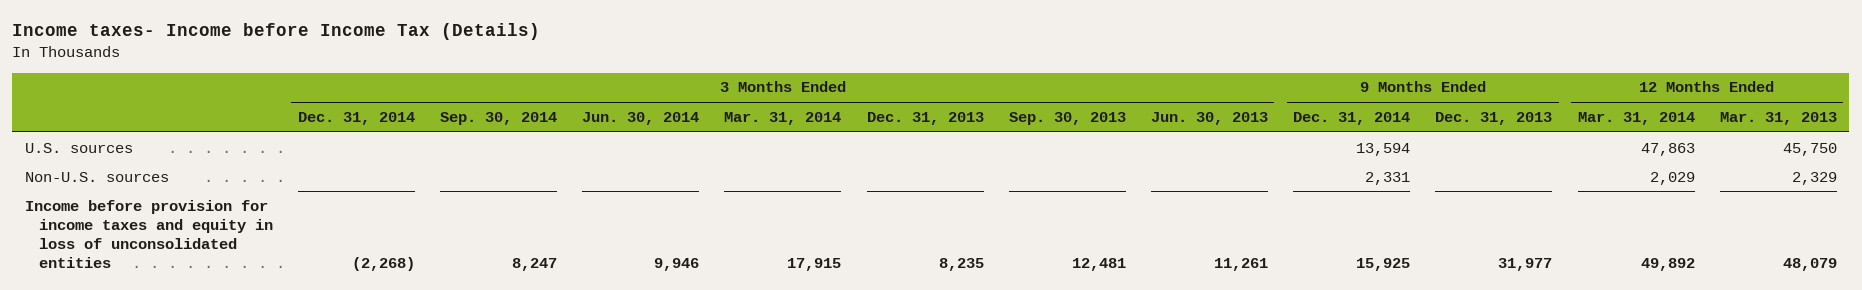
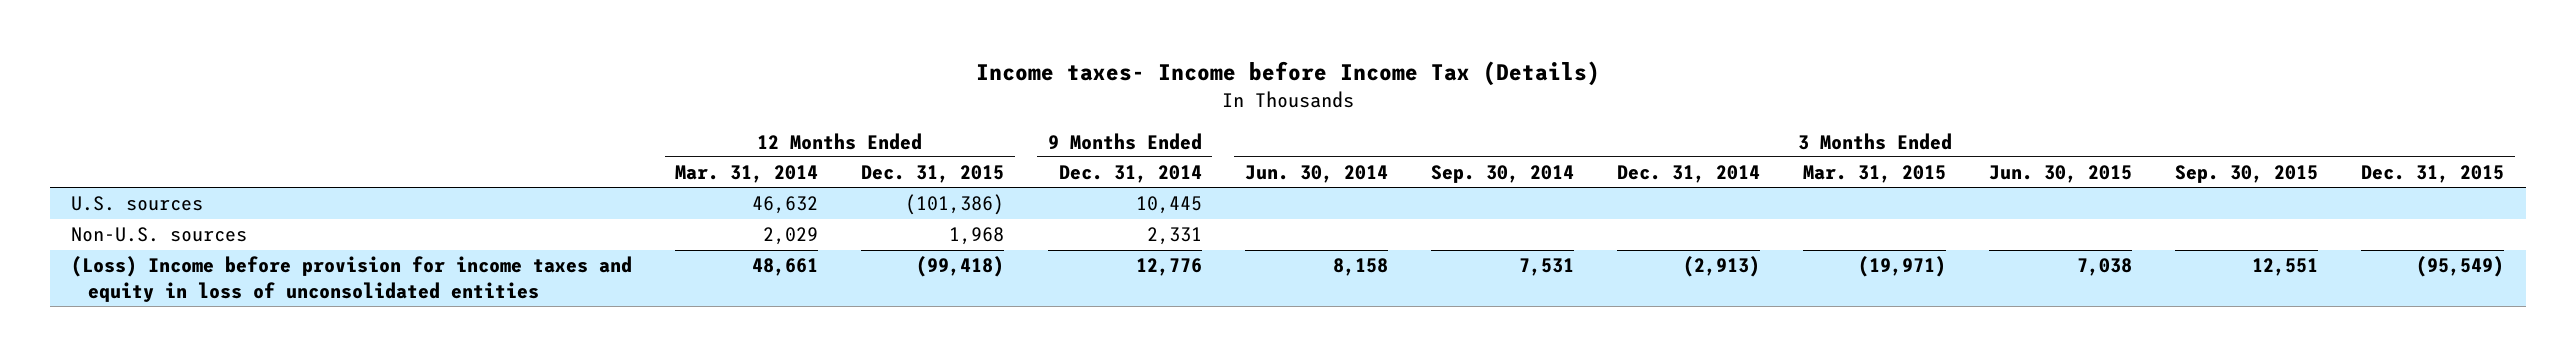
- | 3 Months Ended Dec. 31, 2014 | 3 Months Ended Sep. 30, 2014 | 3 Months Ended Jun. 30, 2014 | 3 Months Ended Mar. 31, 2014 | 3 Months Ended Dec. 31, 2013 | 3 Months Ended Sep. 30, 2013 | 3 Months Ended Jun. 30, 2013 | 9 Months Ended Dec. 31, 2014 | 9 Months Ended Dec. 31, 2013 | 12 Months Ended Mar. 31, 2014 | 12 Months Ended Mar. 31, 2013
+ | 12 Months Ended Mar. 31, 2014 | 12 Months Ended Dec. 31, 2015 | 9 Months Ended Dec. 31, 2014 | 3 Months Ended Jun. 30, 2014 | 3 Months Ended Sep. 30, 2014 | 3 Months Ended Dec. 31, 2014 | 3 Months Ended Mar. 31, 2015 | 3 Months Ended Jun. 30, 2015 | 3 Months Ended Sep. 30, 2015 | 3 Months Ended Dec. 31, 2015
- U.S. sources | | | | | | | | 13,594 | | 47,863 | 45,750
+ U.S. sources | 46,632 | (101,386) | 10,445 | | | | | | |
- Income before provision for income taxes and equity in loss of unconsolidated entities | (2,268) | 8,247 | 9,946 | 17,915 | 8,235 | 12,481 | 11,261 | 15,925 | 31,977 | 49,892 | 48,079
+ (Loss) Income before provision for income taxes and equity in loss of unconsolidated entities | 48,661 | (99,418) | 12,776 | 8,158 | 7,531 | (2,913) | (19,971) | 7,038 | 12,551 | (95,549)

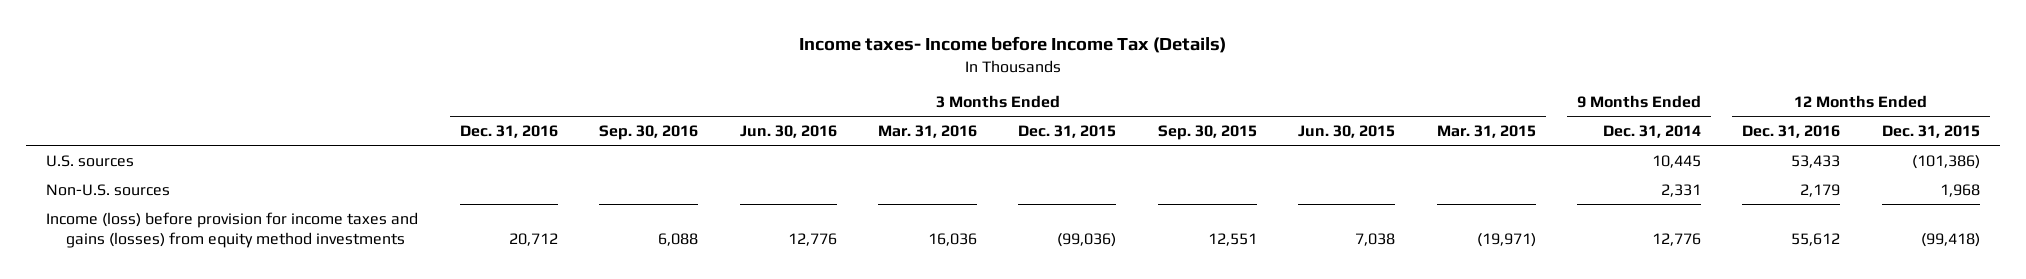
- | 12 Months Ended Mar. 31, 2014 | 12 Months Ended Dec. 31, 2015 | 9 Months Ended Dec. 31, 2014 | 3 Months Ended Jun. 30, 2014 | 3 Months Ended Sep. 30, 2014 | 3 Months Ended Dec. 31, 2014 | 3 Months Ended Mar. 31, 2015 | 3 Months Ended Jun. 30, 2015 | 3 Months Ended Sep. 30, 2015 | 3 Months Ended Dec. 31, 2015
+ | 3 Months Ended Dec. 31, 2016 | 3 Months Ended Sep. 30, 2016 | 3 Months Ended Jun. 30, 2016 | 3 Months Ended Mar. 31, 2016 | 3 Months Ended Dec. 31, 2015 | 3 Months Ended Sep. 30, 2015 | 3 Months Ended Jun. 30, 2015 | 3 Months Ended Mar. 31, 2015 | 9 Months Ended Dec. 31, 2014 | 12 Months Ended Dec. 31, 2016 | 12 Months Ended Dec. 31, 2015
- (Loss) Income before provision for income taxes and equity in loss of unconsolidated entities | 48,661 | (99,418) | 12,776 | 8,158 | 7,531 | (2,913) | (19,971) | 7,038 | 12,551 | (95,549)
+ Income (loss) before provision for income taxes and gains (losses) from equity method investments | 20,712 | 6,088 | 12,776 | 16,036 | (99,036) | 12,551 | 7,038 | (19,971) | 12,776 | 55,612 | (99,418)

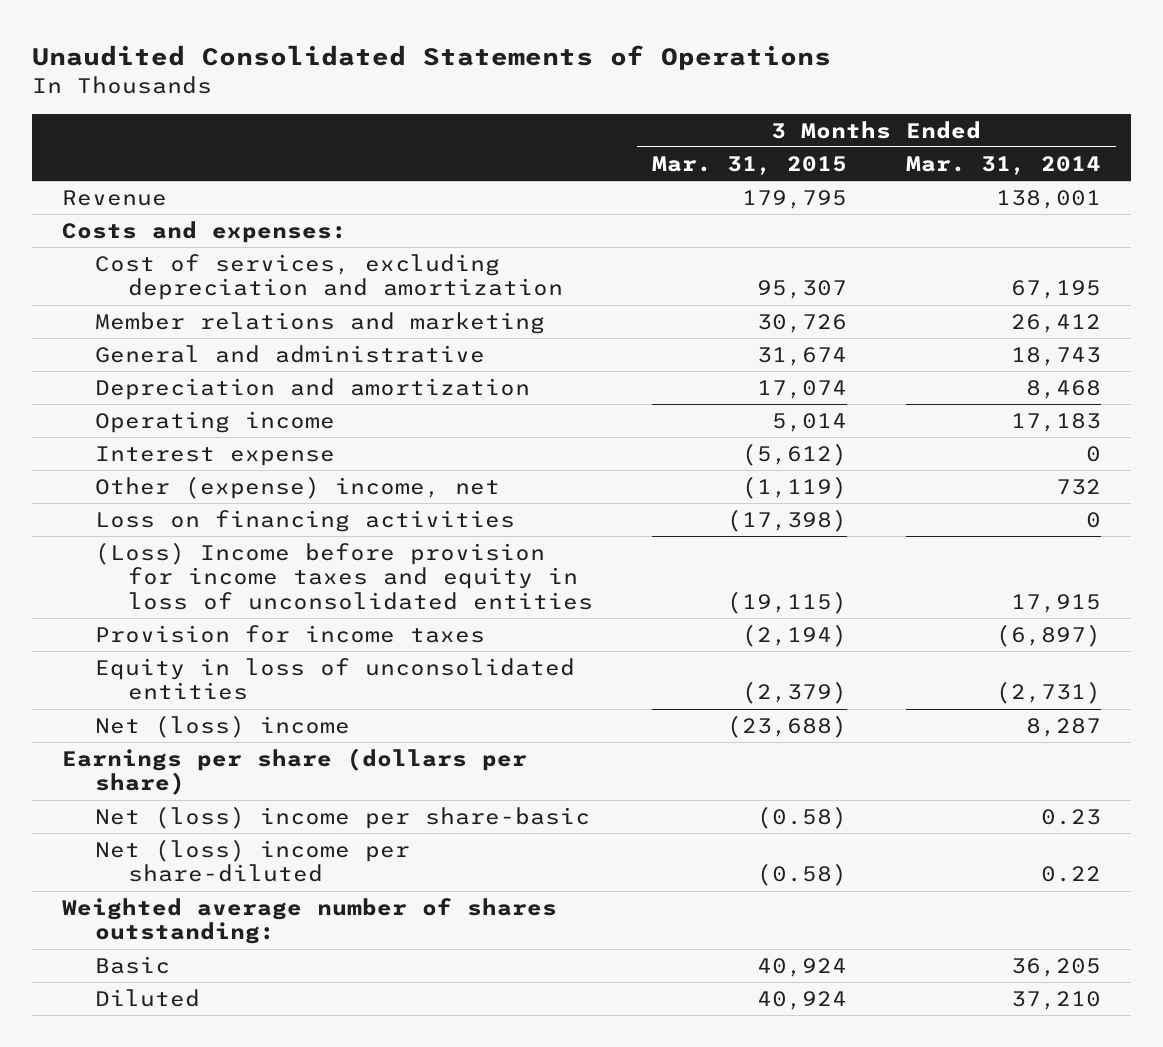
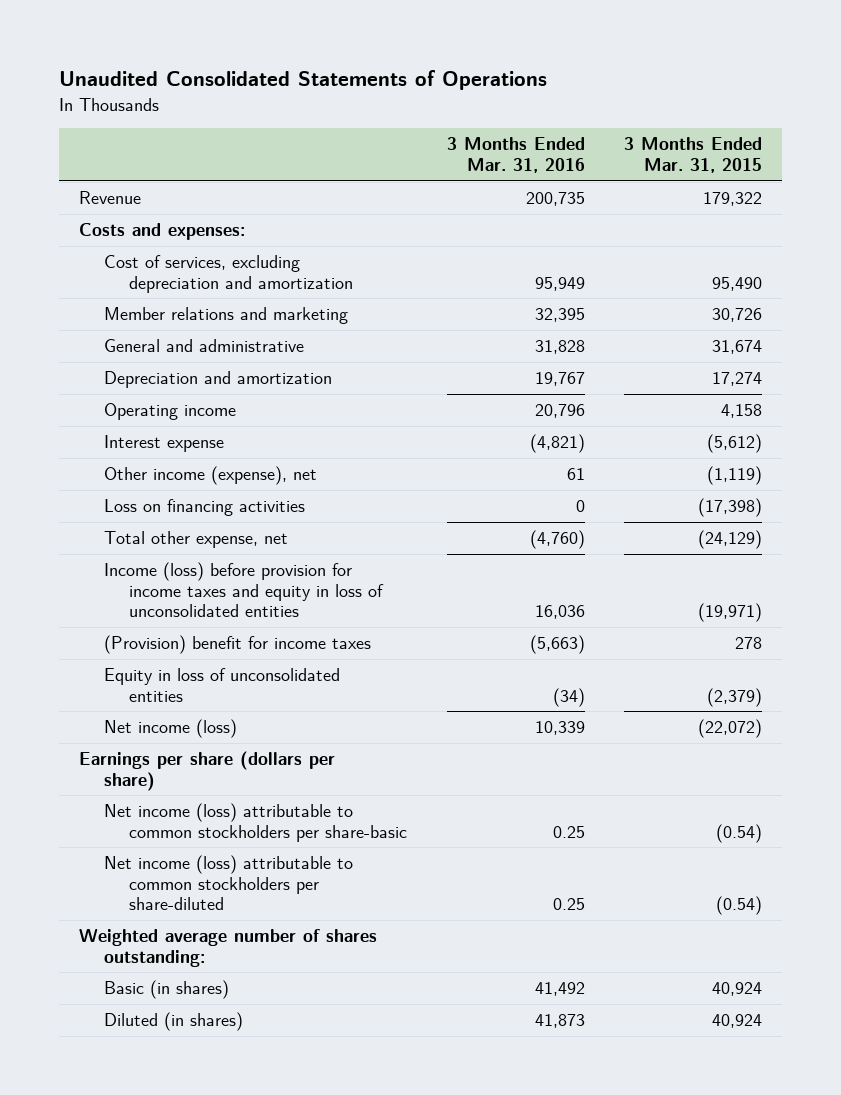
- | 3 Months Ended Mar. 31, 2015 | 3 Months Ended Mar. 31, 2014
+ | 3 Months Ended Mar. 31, 2016 | 3 Months Ended Mar. 31, 2015
- Revenue | 179,795 | 138,001
+ Revenue | 200,735 | 179,322
- Cost of services, excluding depreciation and amortization | 95,307 | 67,195
+ Cost of services, excluding depreciation and amortization | 95,949 | 95,490
- Depreciation and amortization | 17,074 | 8,468
- Operating income | 5,014 | 17,183
+ Depreciation and amortization | 19,767 | 17,274
+ Operating income | 20,796 | 4,158
- Other (expense) income, net | (1,119) | 732
+ Other income (expense), net | 61 | (1,119)
- (Loss) Income before provision for income taxes and equity in loss of unconsolidated entities | (19,115) | 17,915
- Provision for income taxes | (2,194) | (6,897)
+ Total other expense, net | (4,760) | (24,129)
+ Income (loss) before provision for income taxes and equity in loss of unconsolidated entities | 16,036 | (19,971)
+ (Provision) benefit for income taxes | (5,663) | 278
- Net (loss) income | (23,688) | 8,287
+ Net income (loss) | 10,339 | (22,072)
- Net (loss) income per share-basic | (0.58) | 0.23
- Net (loss) income per share-diluted | (0.58) | 0.22
+ Net income (loss) attributable to common stockholders per share-basic | 0.25 | (0.54)
+ Net income (loss) attributable to common stockholders per share-diluted | 0.25 | (0.54)
- Basic | 40,924 | 36,205
- Diluted | 40,924 | 37,210
+ Basic (in shares) | 41,492 | 40,924
+ Diluted (in shares) | 41,873 | 40,924

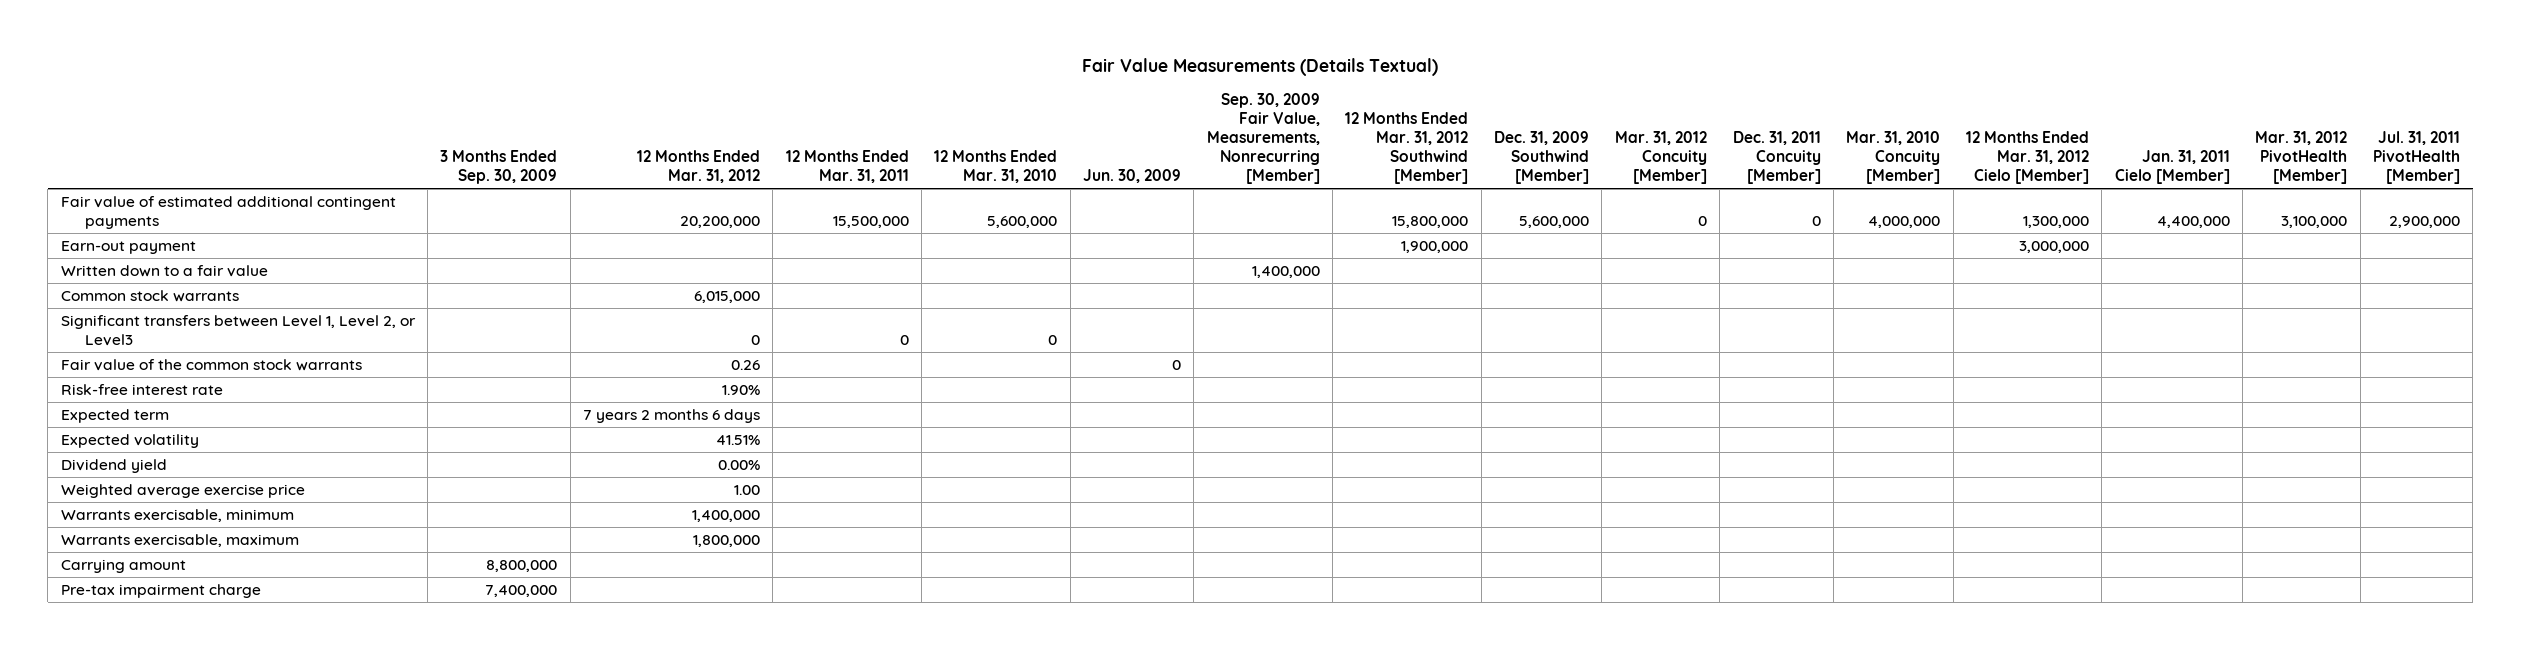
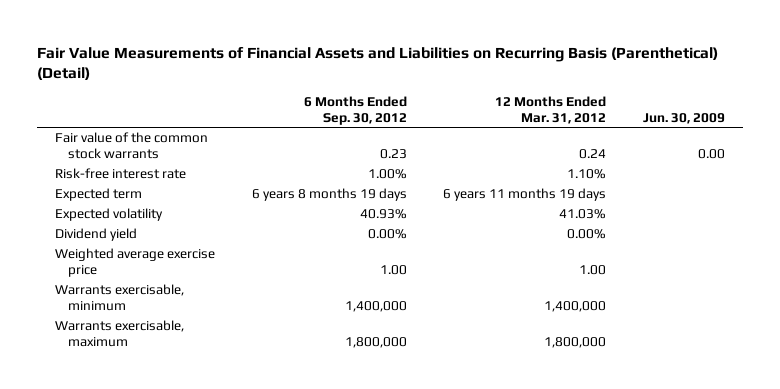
- Fair Value Measurements (Details Textual)
+ Fair Value Measurements of Financial Assets and Liabilities on Recurring Basis (Parenthetical) (Detail)
- | 3 Months Ended Sep. 30, 2009 | 12 Months Ended Mar. 31, 2012 | 12 Months Ended Mar. 31, 2011 | 12 Months Ended Mar. 31, 2010 | Jun. 30, 2009 | Sep. 30, 2009 Fair Value, Measurements, Nonrecurring [Member] | 12 Months Ended Mar. 31, 2012 Southwind [Member] | Dec. 31, 2009 Southwind [Member] | Mar. 31, 2012 Concuity [Member] | Dec. 31, 2011 Concuity [Member] | Mar. 31, 2010 Concuity [Member] | 12 Months Ended Mar. 31, 2012 Cielo [Member] | Jan. 31, 2011 Cielo [Member] | Mar. 31, 2012 PivotHealth [Member] | Jul. 31, 2011 PivotHealth [Member]
+ | 6 Months Ended Sep. 30, 2012 | 12 Months Ended Mar. 31, 2012 | Jun. 30, 2009
- Fair value of estimated additional contingent payments | | 20,200,000 | 15,500,000 | 5,600,000 | | | 15,800,000 | 5,600,000 | 0 | 0 | 4,000,000 | 1,300,000 | 4,400,000 | 3,100,000 | 2,900,000
- Earn-out payment | | | | | | | 1,900,000 | | | | | 3,000,000 | | |
- Written down to a fair value | | | | | | 1,400,000 | | | | | | | | |
- Common stock warrants | | 6,015,000 | | | | | | | | | | | | |
- Significant transfers between Level 1, Level 2, or Level3 | | 0 | 0 | 0 | | | | | | | | | | |
- Fair value of the common stock warrants | | 0.26 | | | 0 | | | | | | | | | |
- Risk-free interest rate | | 1.90% | | | | | | | | | | | | |
- Expected term | | 7 years 2 months 6 days | | | | | | | | | | | | |
- Expected volatility | | 41.51% | | | | | | | | | | | | |
+ Fair value of the common stock warrants | 0.23 | 0.24 | 0.00
+ Risk-free interest rate | 1.00% | 1.10% |
+ Expected term | 6 years 8 months 19 days | 6 years 11 months 19 days |
+ Expected volatility | 40.93% | 41.03% |
- Carrying amount | 8,800,000 | | | | | | | | | | | | | |
- Pre-tax impairment charge | 7,400,000 | | | | | | | | | | | | | |

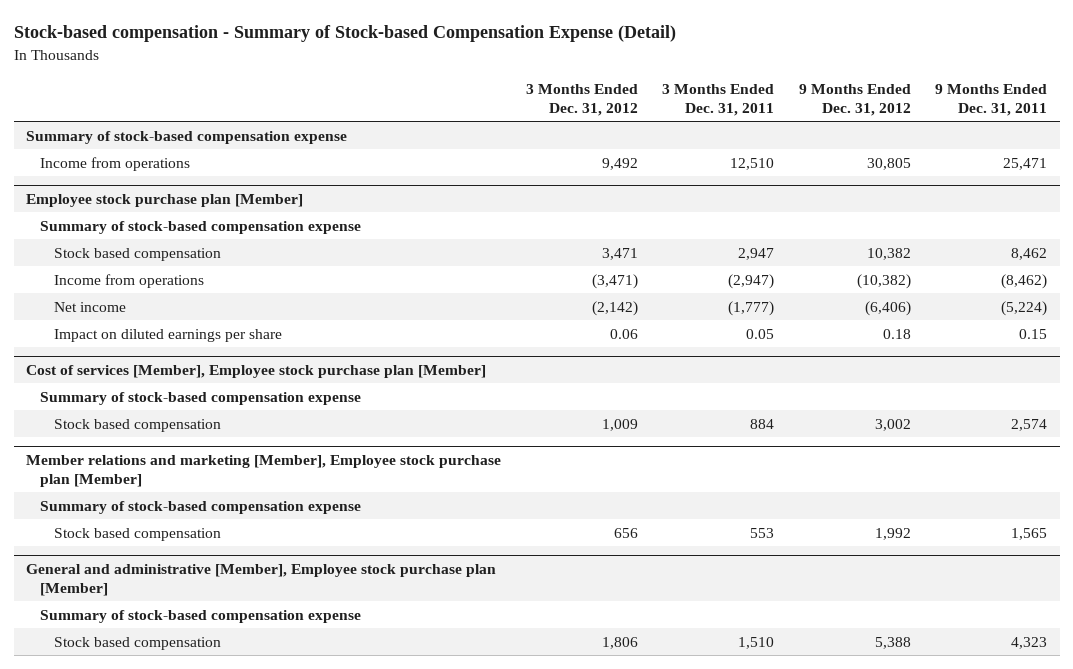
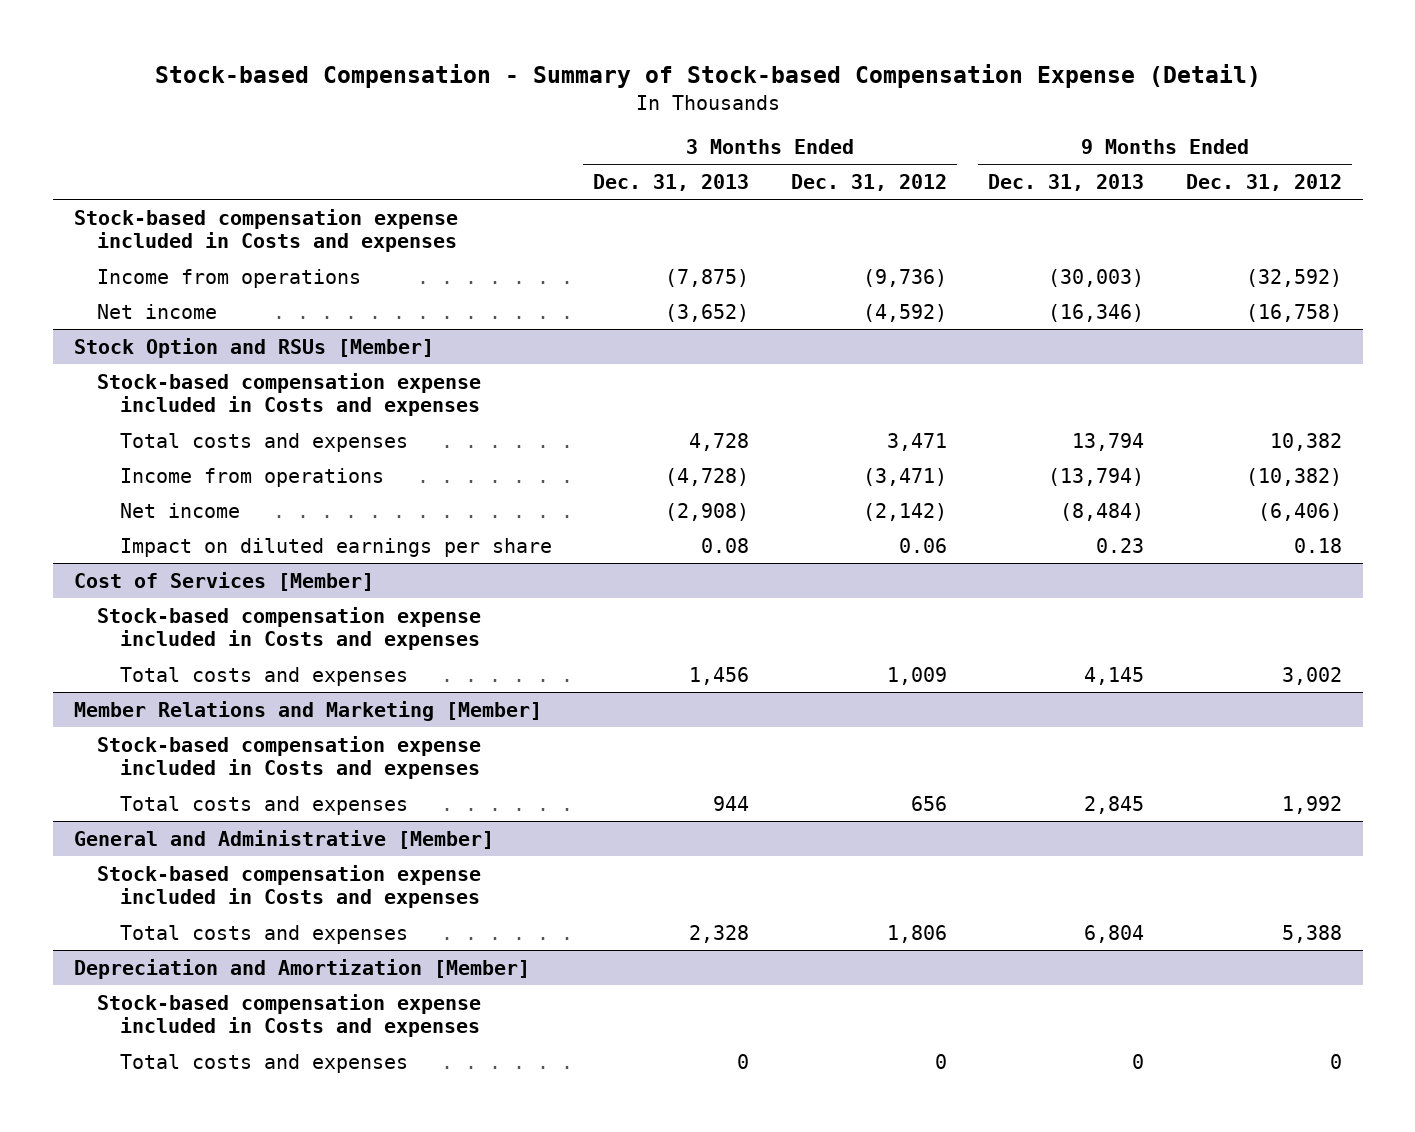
- Stock-based compensation - Summary of Stock-based Compensation Expense (Detail)
+ Stock-based Compensation - Summary of Stock-based Compensation Expense (Detail)
- | 3 Months Ended Dec. 31, 2012 | 3 Months Ended Dec. 31, 2011 | 9 Months Ended Dec. 31, 2012 | 9 Months Ended Dec. 31, 2011
+ | 3 Months Ended Dec. 31, 2013 | 3 Months Ended Dec. 31, 2012 | 9 Months Ended Dec. 31, 2013 | 9 Months Ended Dec. 31, 2012
- Summary of stock-based compensation expense
- Income from operations | 9,492 | 12,510 | 30,805 | 25,471
- Employee stock purchase plan [Member]
- Summary of stock-based compensation expense
- Stock based compensation | 3,471 | 2,947 | 10,382 | 8,462
+ Stock-based compensation expense included in Costs and expenses
+ Income from operations | (7,875) | (9,736) | (30,003) | (32,592)
+ Net income | (3,652) | (4,592) | (16,346) | (16,758)
+ Stock Option and RSUs [Member]
+ Stock-based compensation expense included in Costs and expenses
+ Total costs and expenses | 4,728 | 3,471 | 13,794 | 10,382
- Cost of services [Member], Employee stock purchase plan [Member]
- Summary of stock-based compensation expense
- Stock based compensation | 1,009 | 884 | 3,002 | 2,574
- Member relations and marketing [Member], Employee stock purchase plan [Member]
- Summary of stock-based compensation expense
- Stock based compensation | 656 | 553 | 1,992 | 1,565
- General and administrative [Member], Employee stock purchase plan [Member]
- Summary of stock-based compensation expense
- Stock based compensation | 1,806 | 1,510 | 5,388 | 4,323
+ Cost of Services [Member]
+ Stock-based compensation expense included in Costs and expenses
+ Total costs and expenses | 1,456 | 1,009 | 4,145 | 3,002
+ Member Relations and Marketing [Member]
+ Stock-based compensation expense included in Costs and expenses
+ Total costs and expenses | 944 | 656 | 2,845 | 1,992
+ General and Administrative [Member]
+ Stock-based compensation expense included in Costs and expenses
+ Total costs and expenses | 2,328 | 1,806 | 6,804 | 5,388
+ Depreciation and Amortization [Member]
+ Stock-based compensation expense included in Costs and expenses
+ Total costs and expenses | 0 | 0 | 0 | 0

